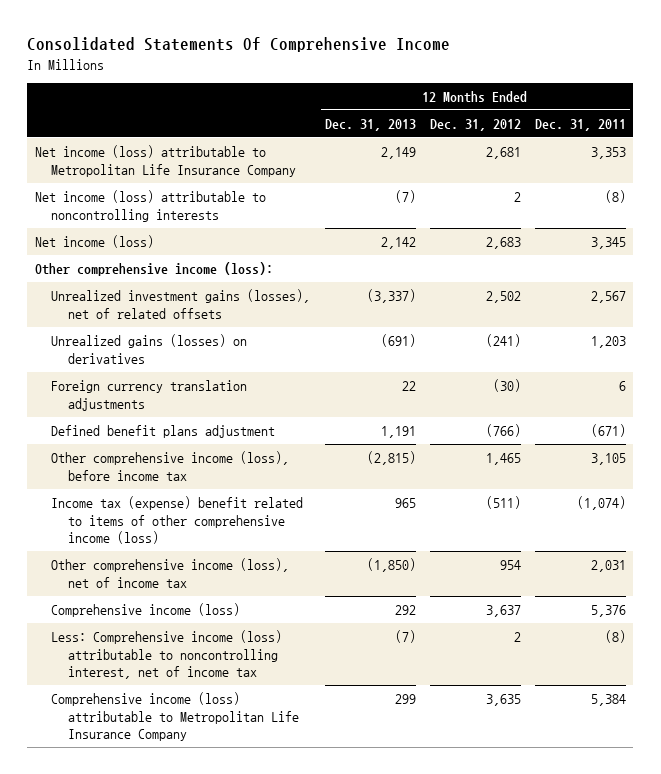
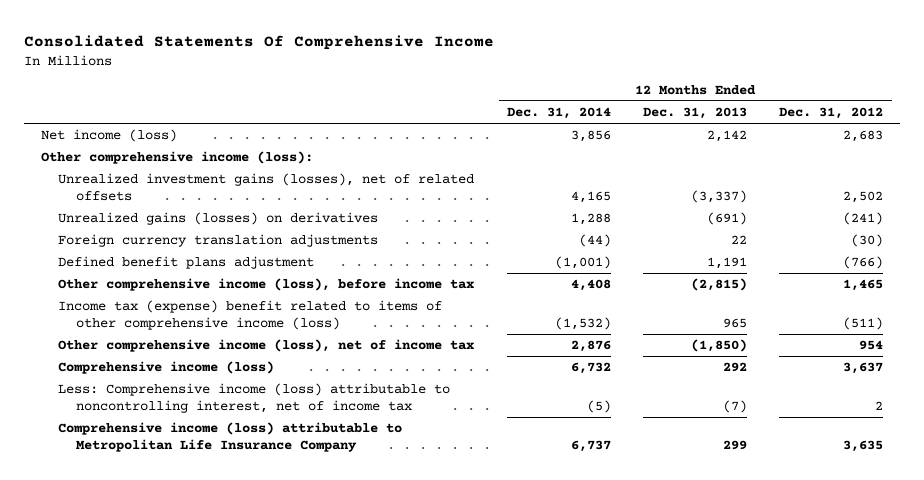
- | 12 Months Ended Dec. 31, 2013 | 12 Months Ended Dec. 31, 2012 | 12 Months Ended Dec. 31, 2011
+ | 12 Months Ended Dec. 31, 2014 | 12 Months Ended Dec. 31, 2013 | 12 Months Ended Dec. 31, 2012
- Net income (loss) attributable to Metropolitan Life Insurance Company | 2,149 | 2,681 | 3,353
- Net income (loss) attributable to noncontrolling interests | (7) | 2 | (8)

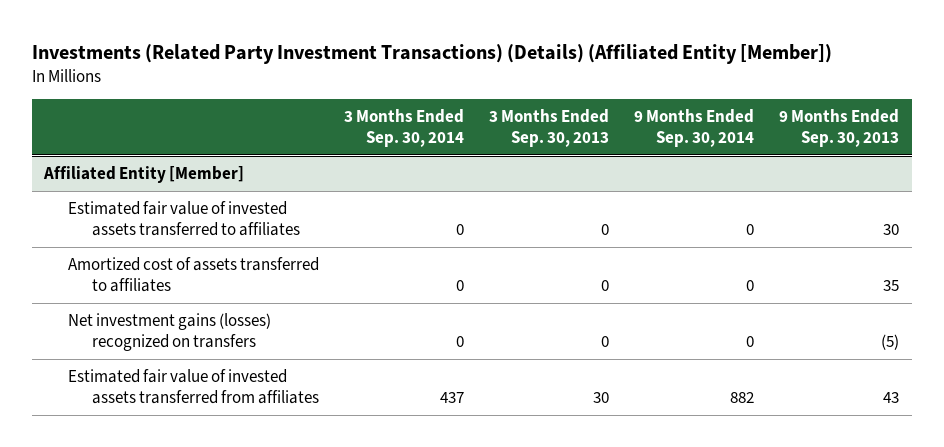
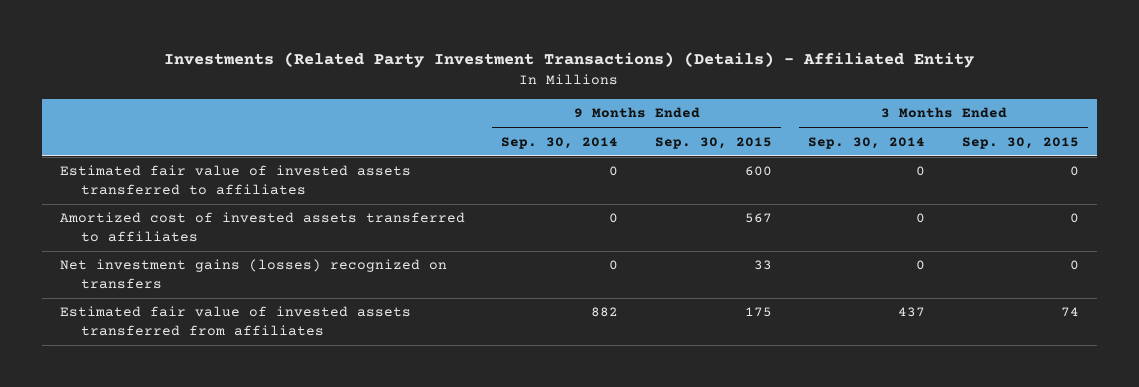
- Investments (Related Party Investment Transactions) (Details) (Affiliated Entity [Member])
+ Investments (Related Party Investment Transactions) (Details) - Affiliated Entity
- | 3 Months Ended Sep. 30, 2014 | 3 Months Ended Sep. 30, 2013 | 9 Months Ended Sep. 30, 2014 | 9 Months Ended Sep. 30, 2013
+ | 9 Months Ended Sep. 30, 2014 | 9 Months Ended Sep. 30, 2015 | 3 Months Ended Sep. 30, 2014 | 3 Months Ended Sep. 30, 2015
- Affiliated Entity [Member]
- Amortized cost of assets transferred to affiliates | 0 | 0 | 0 | 35
+ Amortized cost of invested assets transferred to affiliates | 0 | 567 | 0 | 0

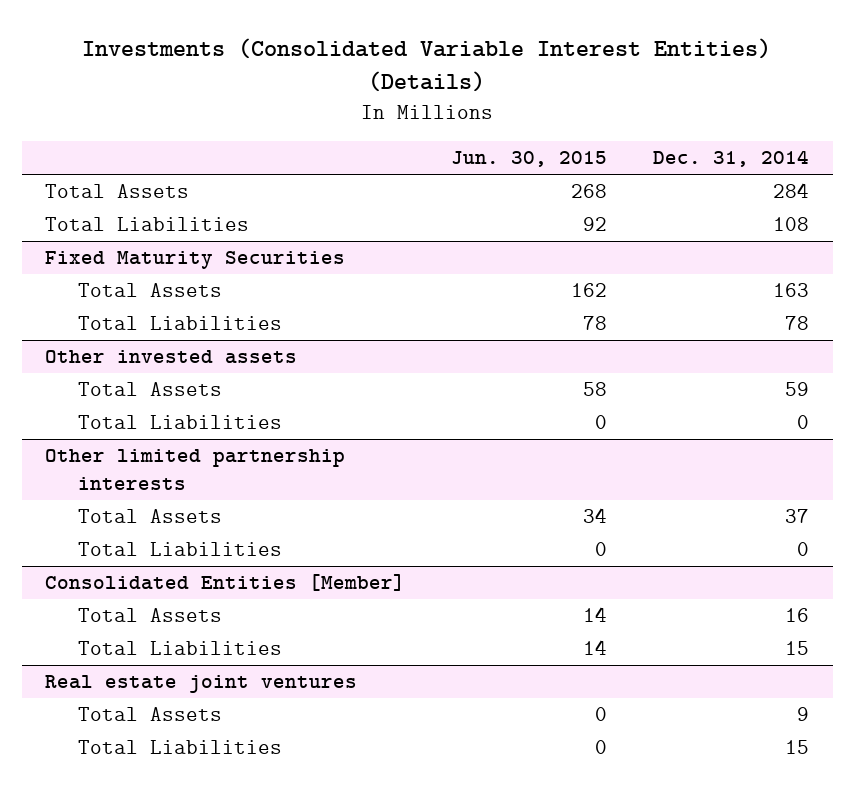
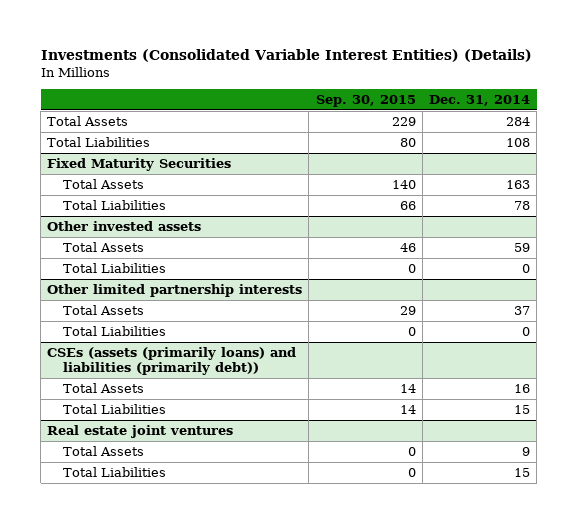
- | Jun. 30, 2015 | Dec. 31, 2014
+ | Sep. 30, 2015 | Dec. 31, 2014
- Consolidated Entities [Member]
+ CSEs (assets (primarily loans) and liabilities (primarily debt))

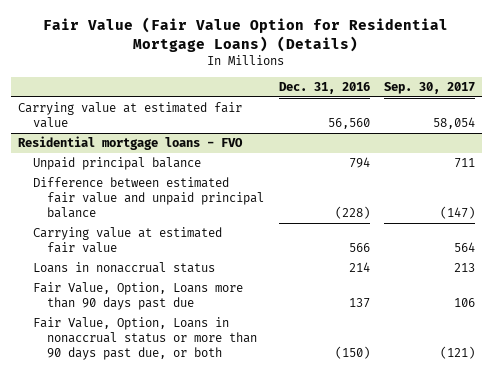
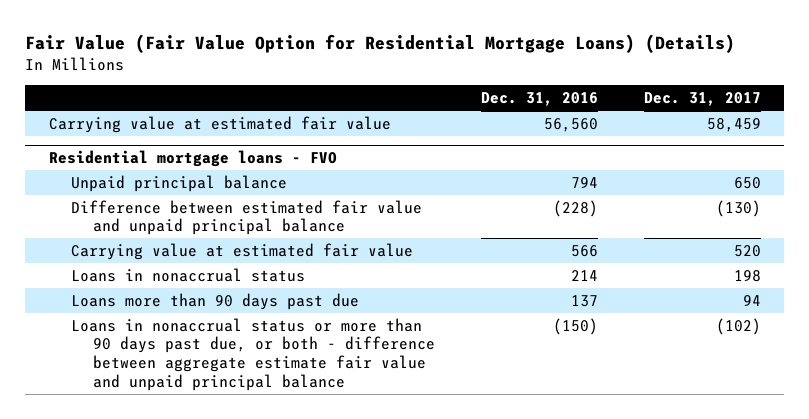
- | Dec. 31, 2016 | Sep. 30, 2017
+ | Dec. 31, 2016 | Dec. 31, 2017
@ Residential mortgage loans - FVO
- Fair Value, Option, Loans more than 90 days past due | 137 | 106
- Fair Value, Option, Loans in nonaccrual status or more than 90 days past due, or both | (150) | (121)
+ Loans more than 90 days past due | 137 | 94
+ Loans in nonaccrual status or more than 90 days past due, or both - difference between aggregate estimate fair value and unpaid principal balance | (150) | (102)

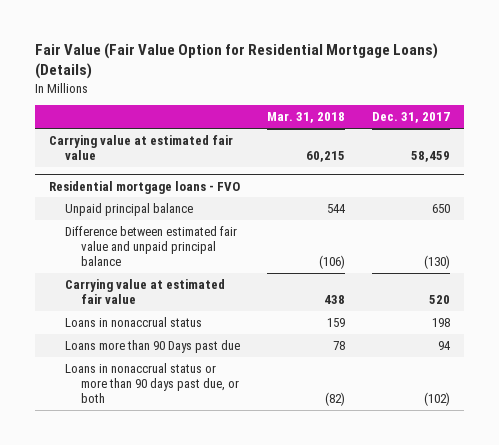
- | Dec. 31, 2016 | Dec. 31, 2017
+ | Mar. 31, 2018 | Dec. 31, 2017
@ Residential mortgage loans - FVO
- Loans more than 90 days past due | 137 | 94
- Loans in nonaccrual status or more than 90 days past due, or both - difference between aggregate estimate fair value and unpaid principal balance | (150) | (102)
+ Loans more than 90 Days past due | 78 | 94
+ Loans in nonaccrual status or more than 90 days past due, or both | (82) | (102)

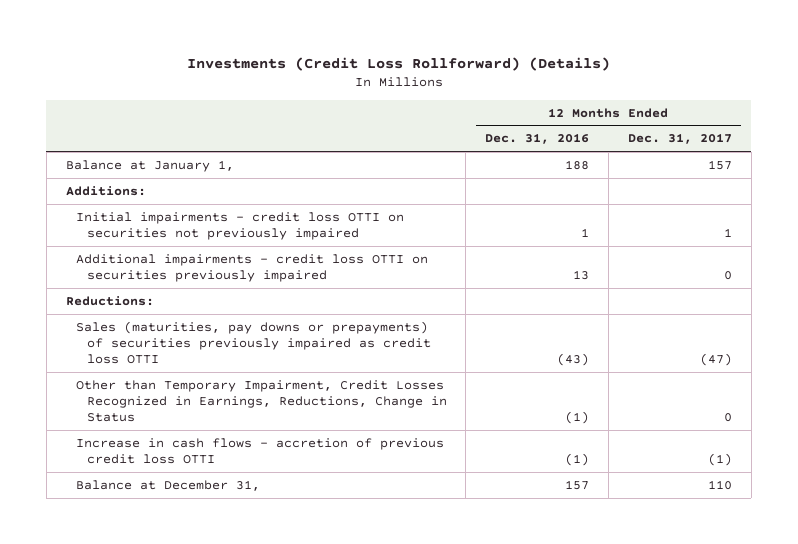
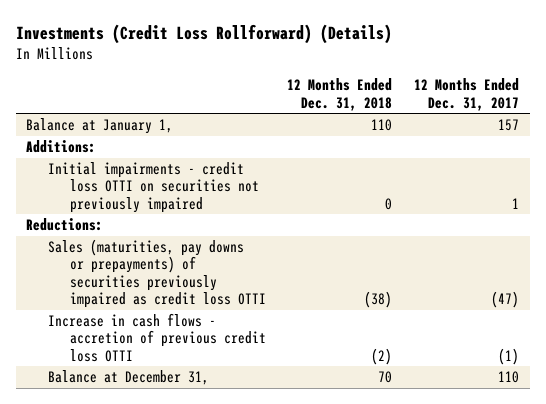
- | 12 Months Ended Dec. 31, 2016 | 12 Months Ended Dec. 31, 2017
+ | 12 Months Ended Dec. 31, 2018 | 12 Months Ended Dec. 31, 2017
- Additional impairments - credit loss OTTI on securities previously impaired | 13 | 0
- Other than Temporary Impairment, Credit Losses Recognized in Earnings, Reductions, Change in Status | (1) | 0

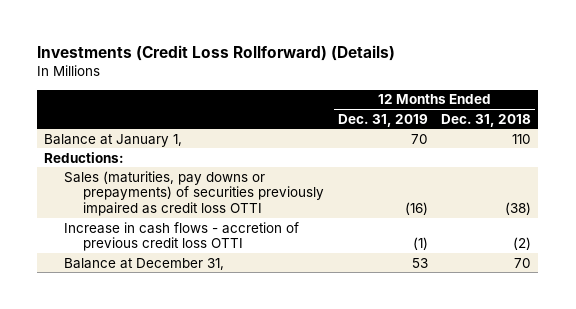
- | 12 Months Ended Dec. 31, 2018 | 12 Months Ended Dec. 31, 2017
+ | 12 Months Ended Dec. 31, 2019 | 12 Months Ended Dec. 31, 2018
- Additions:
- Initial impairments - credit loss OTTI on securities not previously impaired | 0 | 1

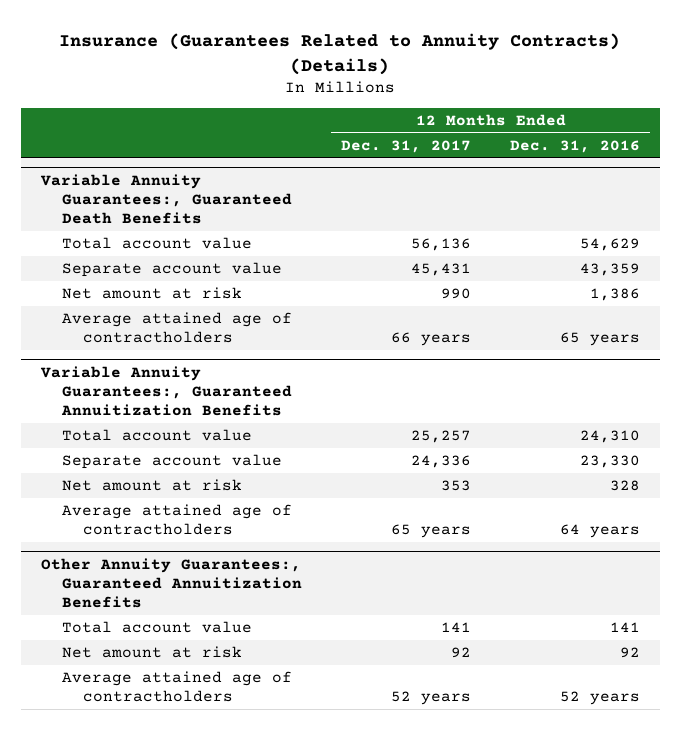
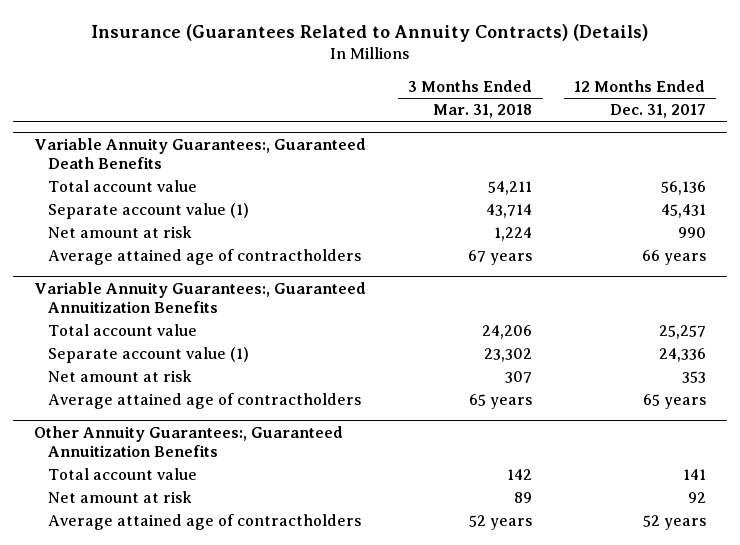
- | 12 Months Ended Dec. 31, 2017 | 12 Months Ended Dec. 31, 2016
+ | 3 Months Ended Mar. 31, 2018 | 12 Months Ended Dec. 31, 2017
@ Variable Annuity Guarantees:, Guaranteed Death Benefits
- Separate account value | 45,431 | 43,359
+ Separate account value (1) | 43,714 | 45,431
@ Variable Annuity Guarantees:, Guaranteed Annuitization Benefits
- Separate account value | 24,336 | 23,330
+ Separate account value (1) | 23,302 | 24,336

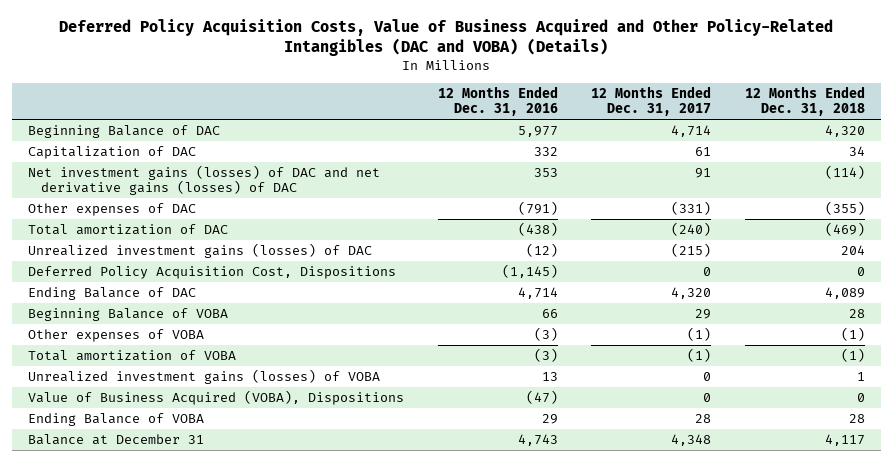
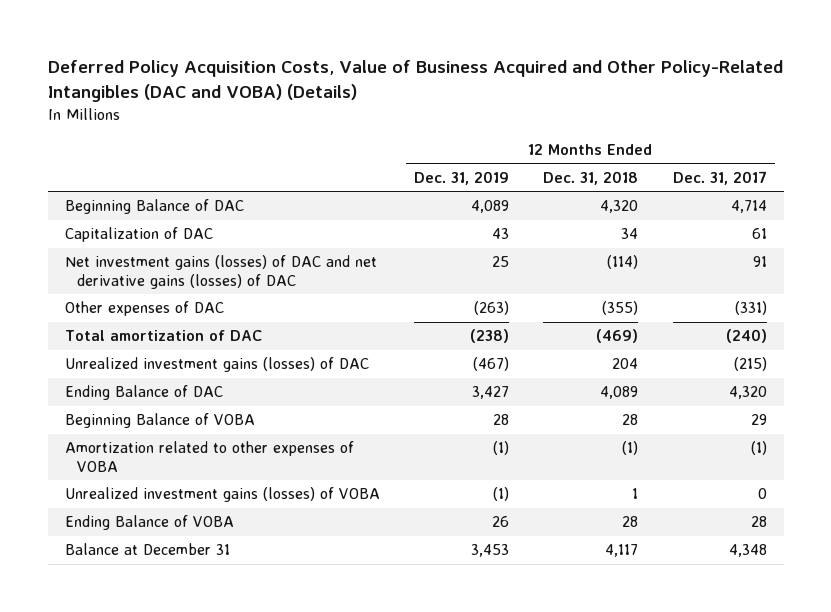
- | 12 Months Ended Dec. 31, 2016 | 12 Months Ended Dec. 31, 2017 | 12 Months Ended Dec. 31, 2018
+ | 12 Months Ended Dec. 31, 2019 | 12 Months Ended Dec. 31, 2018 | 12 Months Ended Dec. 31, 2017
- Deferred Policy Acquisition Cost, Dispositions | (1,145) | 0 | 0
- Other expenses of VOBA | (3) | (1) | (1)
- Total amortization of VOBA | (3) | (1) | (1)
+ Amortization related to other expenses of VOBA | (1) | (1) | (1)
- Value of Business Acquired (VOBA), Dispositions | (47) | 0 | 0

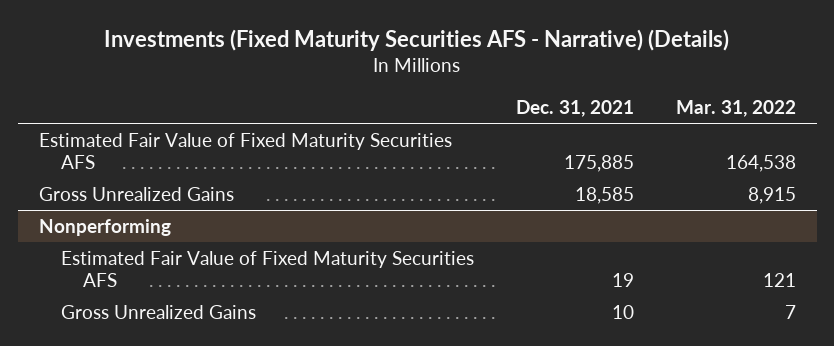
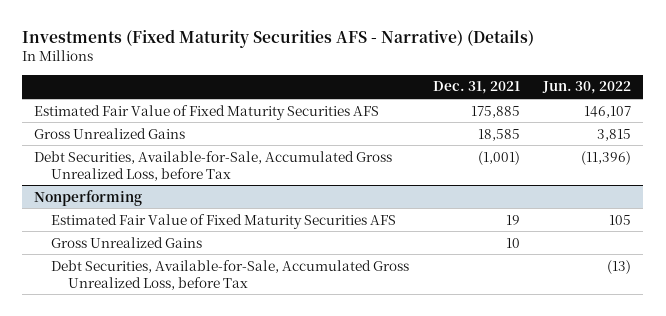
- | Dec. 31, 2021 | Mar. 31, 2022
+ | Dec. 31, 2021 | Jun. 30, 2022
+ Debt Securities, Available-for-Sale, Accumulated Gross Unrealized Loss, before Tax | (1,001) | (11,396)
@ Nonperforming
+ Debt Securities, Available-for-Sale, Accumulated Gross Unrealized Loss, before Tax | | (13)

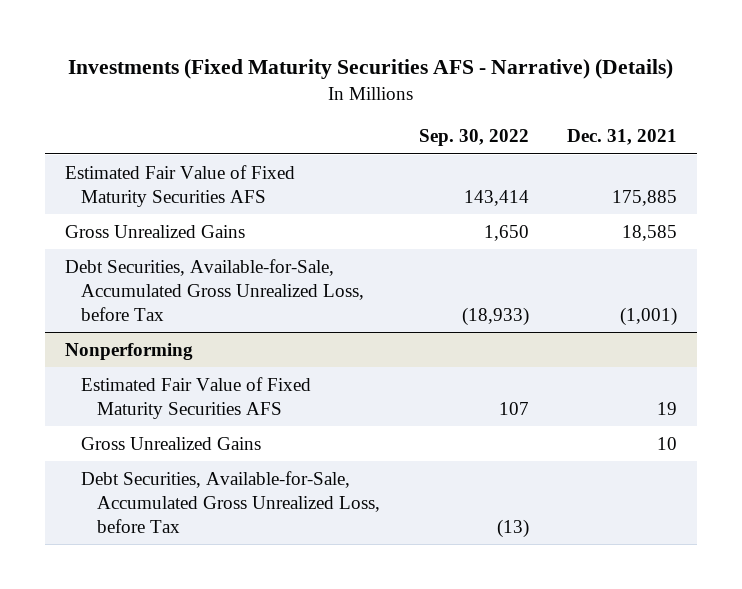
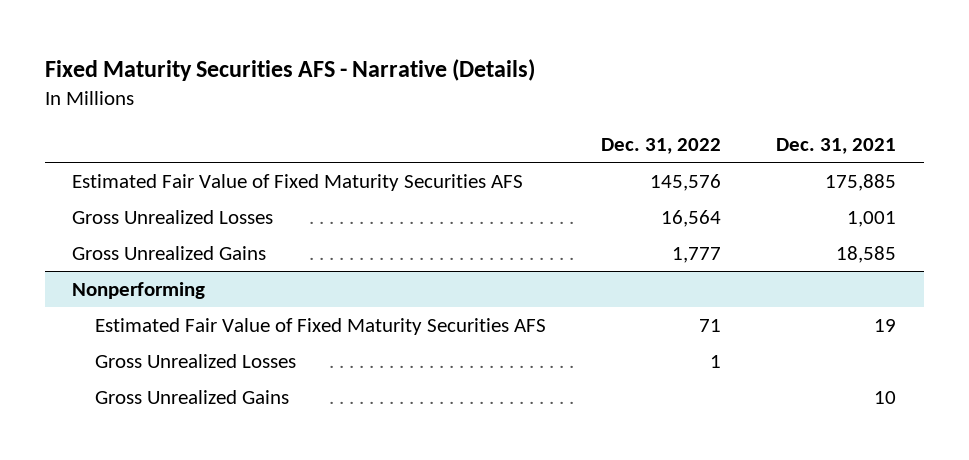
- Investments (Fixed Maturity Securities AFS - Narrative) (Details)
+ Fixed Maturity Securities AFS - Narrative (Details)
- | Sep. 30, 2022 | Dec. 31, 2021
+ | Dec. 31, 2022 | Dec. 31, 2021
+ Gross Unrealized Losses | 16,564 | 1,001
- Debt Securities, Available-for-Sale, Accumulated Gross Unrealized Loss, before Tax | (18,933) | (1,001)
@ Nonperforming
+ Gross Unrealized Losses | 1 |
- Debt Securities, Available-for-Sale, Accumulated Gross Unrealized Loss, before Tax | (13) |

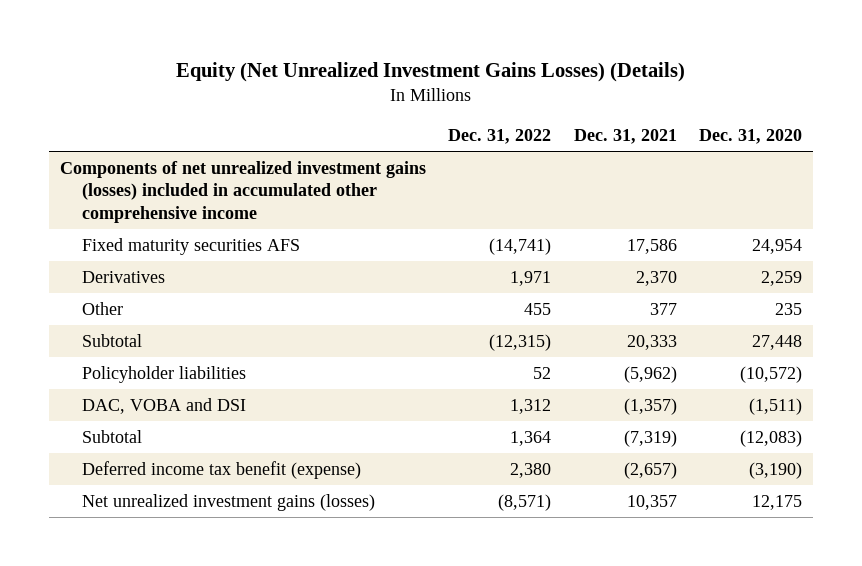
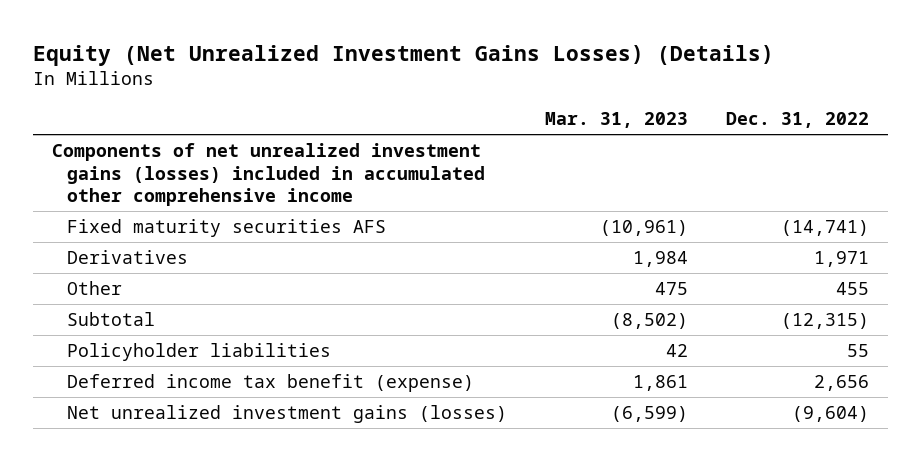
- | Dec. 31, 2022 | Dec. 31, 2021 | Dec. 31, 2020
+ | Mar. 31, 2023 | Dec. 31, 2022
- Policyholder liabilities | 52 | (5,962) | (10,572)
- DAC, VOBA and DSI | 1,312 | (1,357) | (1,511)
- Subtotal | 1,364 | (7,319) | (12,083)
- Deferred income tax benefit (expense) | 2,380 | (2,657) | (3,190)
- Net unrealized investment gains (losses) | (8,571) | 10,357 | 12,175
+ Policyholder liabilities | 42 | 55
+ Deferred income tax benefit (expense) | 1,861 | 2,656
+ Net unrealized investment gains (losses) | (6,599) | (9,604)

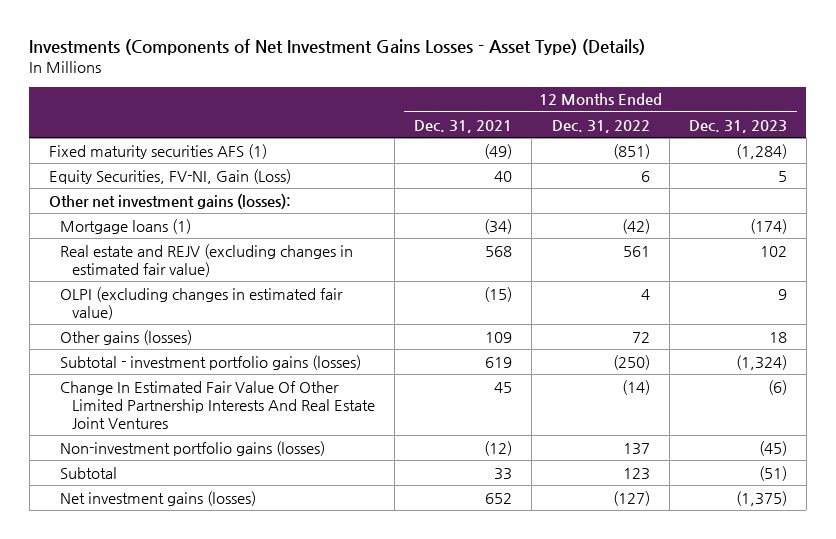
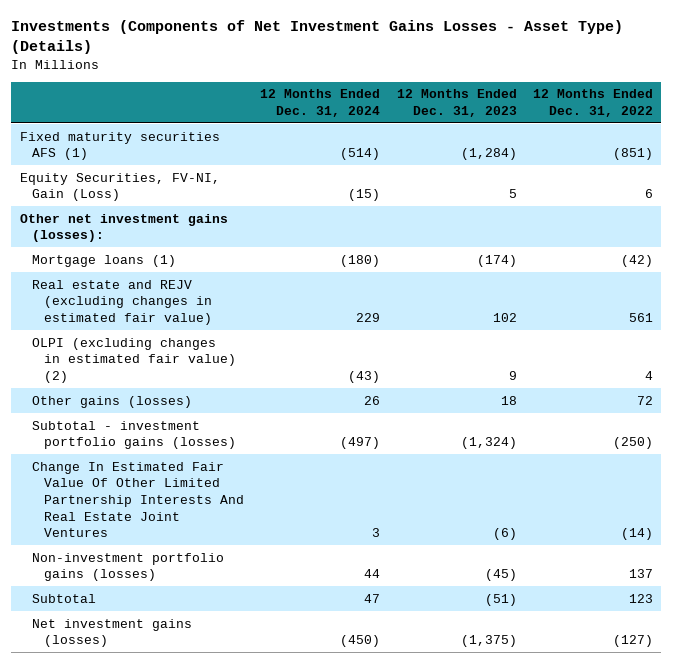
- | 12 Months Ended Dec. 31, 2021 | 12 Months Ended Dec. 31, 2022 | 12 Months Ended Dec. 31, 2023
+ | 12 Months Ended Dec. 31, 2024 | 12 Months Ended Dec. 31, 2023 | 12 Months Ended Dec. 31, 2022
- OLPI (excluding changes in estimated fair value) | (15) | 4 | 9
+ OLPI (excluding changes in estimated fair value) (2) | (43) | 9 | 4

